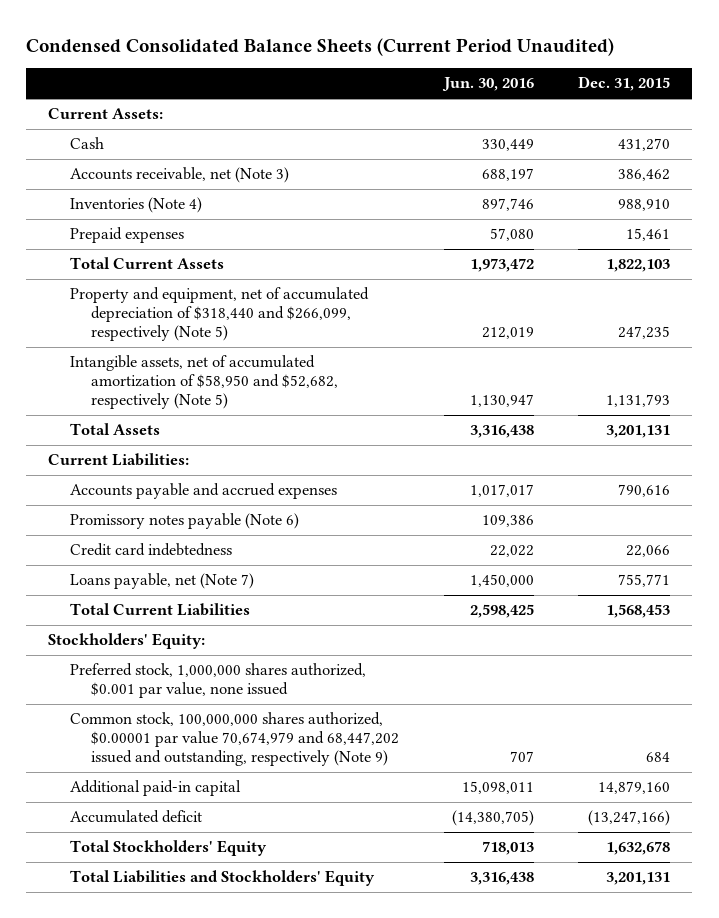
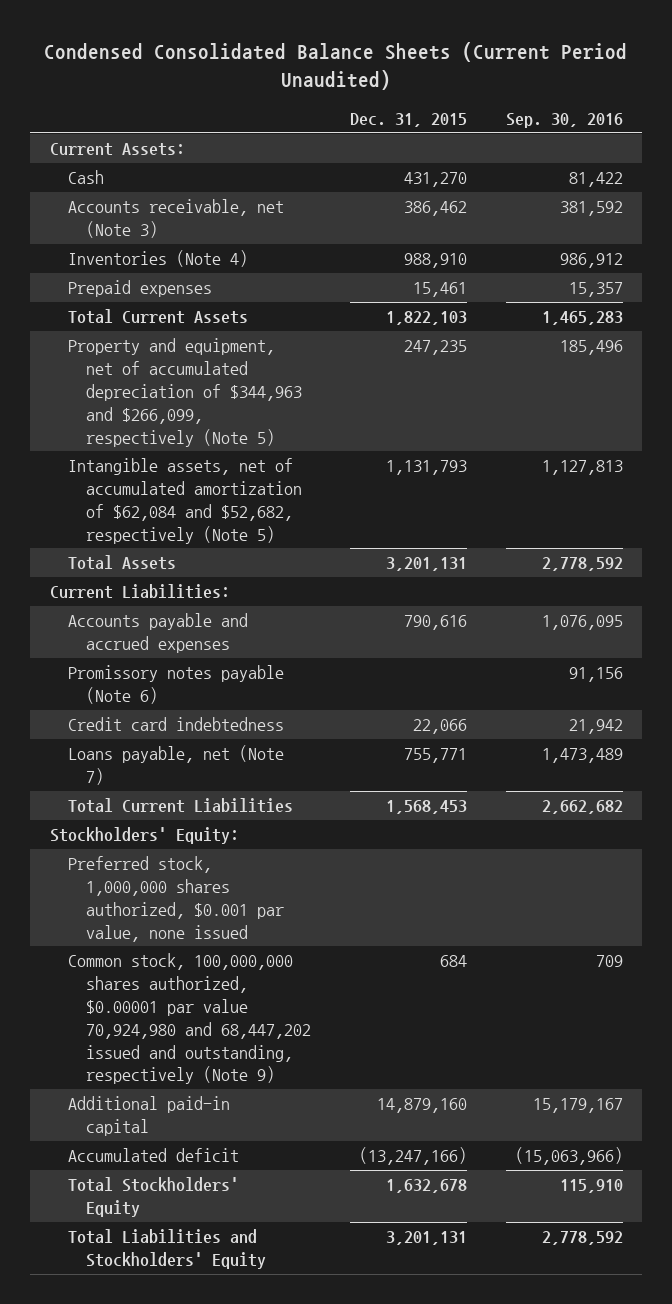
- | Jun. 30, 2016 | Dec. 31, 2015
+ | Dec. 31, 2015 | Sep. 30, 2016
- Property and equipment, net of accumulated depreciation of $318,440 and $266,099, respectively (Note 5) | 212,019 | 247,235
- Intangible assets, net of accumulated amortization of $58,950 and $52,682, respectively (Note 5) | 1,130,947 | 1,131,793
+ Property and equipment, net of accumulated depreciation of $344,963 and $266,099, respectively (Note 5) | 247,235 | 185,496
+ Intangible assets, net of accumulated amortization of $62,084 and $52,682, respectively (Note 5) | 1,131,793 | 1,127,813
- Common stock, 100,000,000 shares authorized, $0.00001 par value 70,674,979 and 68,447,202 issued and outstanding, respectively (Note 9) | 707 | 684
+ Common stock, 100,000,000 shares authorized, $0.00001 par value 70,924,980 and 68,447,202 issued and outstanding, respectively (Note 9) | 684 | 709

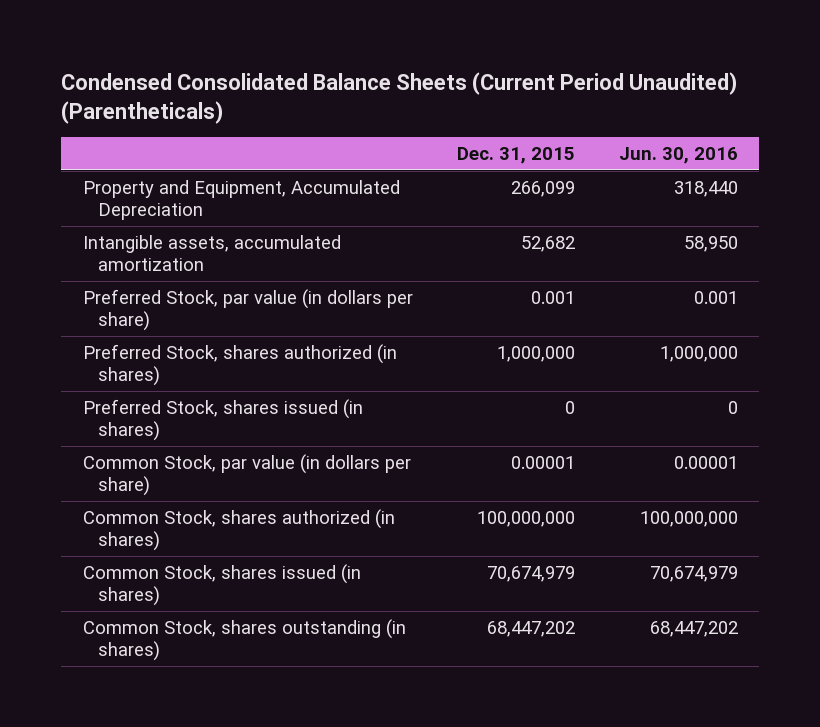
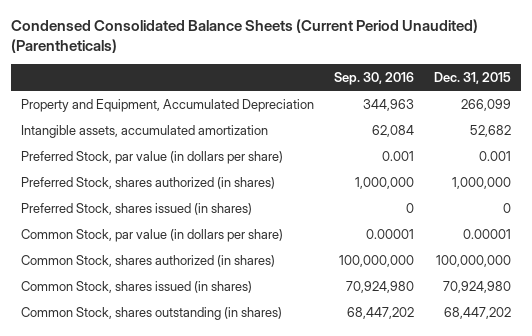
- | Dec. 31, 2015 | Jun. 30, 2016
+ | Sep. 30, 2016 | Dec. 31, 2015
- Common Stock, shares issued (in shares) | 70,674,979 | 70,674,979
+ Common Stock, shares issued (in shares) | 70,924,980 | 70,924,980

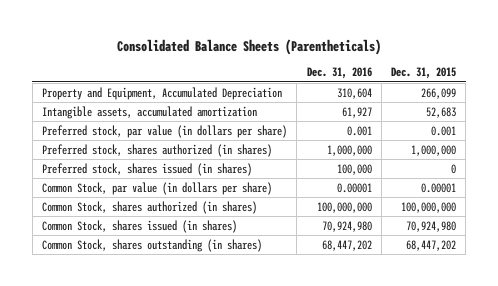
- Condensed Consolidated Balance Sheets (Current Period Unaudited) (Parentheticals)
+ Consolidated Balance Sheets (Parentheticals)
- | Sep. 30, 2016 | Dec. 31, 2015
+ | Dec. 31, 2016 | Dec. 31, 2015
- Intangible assets, accumulated amortization | 62,084 | 52,682
- Preferred Stock, par value (in dollars per share) | 0.001 | 0.001
- Preferred Stock, shares authorized (in shares) | 1,000,000 | 1,000,000
- Preferred Stock, shares issued (in shares) | 0 | 0
+ Intangible assets, accumulated amortization | 61,927 | 52,683
+ Preferred stock, par value (in dollars per share) | 0.001 | 0.001
+ Preferred stock, shares authorized (in shares) | 1,000,000 | 1,000,000
+ Preferred stock, shares issued (in shares) | 100,000 | 0

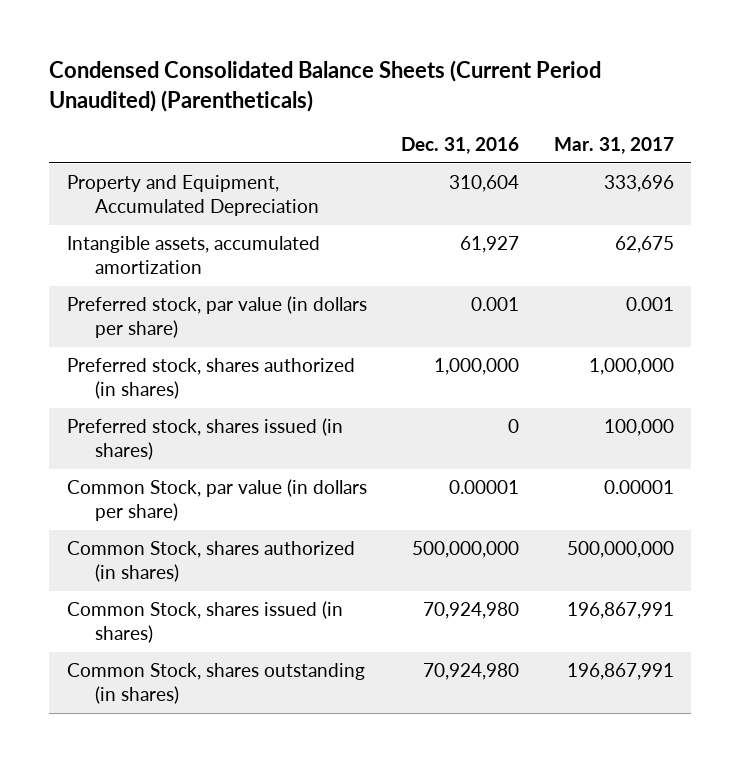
- Consolidated Balance Sheets (Parentheticals)
+ Condensed Consolidated Balance Sheets (Current Period Unaudited) (Parentheticals)
- | Dec. 31, 2016 | Dec. 31, 2015
+ | Dec. 31, 2016 | Mar. 31, 2017
- Preferred stock, shares issued (in shares) | 100,000 | 0
+ Preferred stock, shares issued (in shares) | 0 | 100,000
- Common Stock, shares authorized (in shares) | 100,000,000 | 100,000,000
+ Common Stock, shares authorized (in shares) | 500,000,000 | 500,000,000
- Common Stock, shares outstanding (in shares) | 68,447,202 | 68,447,202
+ Common Stock, shares outstanding (in shares) | 70,924,980 | 196,867,991

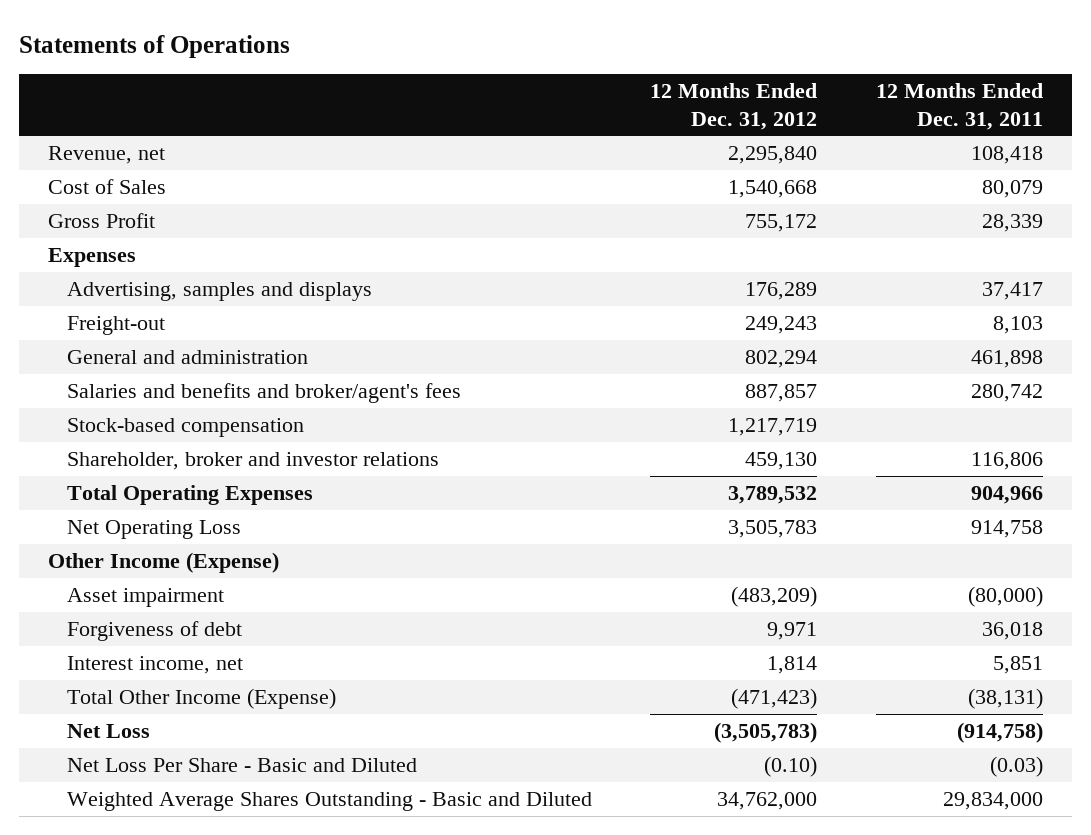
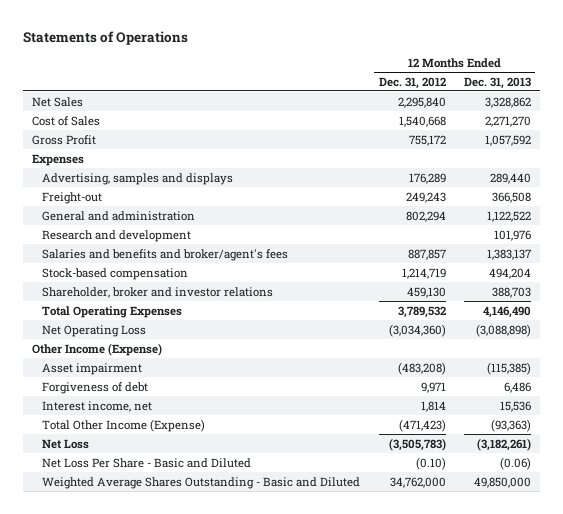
- | 12 Months Ended Dec. 31, 2012 | 12 Months Ended Dec. 31, 2011
+ | 12 Months Ended Dec. 31, 2012 | 12 Months Ended Dec. 31, 2013
- Revenue, net | 2,295,840 | 108,418
+ Net Sales | 2,295,840 | 3,328,862
+ Research and development | | 101,976
- Stock-based compensation | 1,217,719 |
+ Stock-based compensation | 1,214,719 | 494,204
- Net Operating Loss | 3,505,783 | 914,758
+ Net Operating Loss | (3,034,360) | (3,088,898)
- Asset impairment | (483,209) | (80,000)
+ Asset impairment | (483,208) | (115,385)

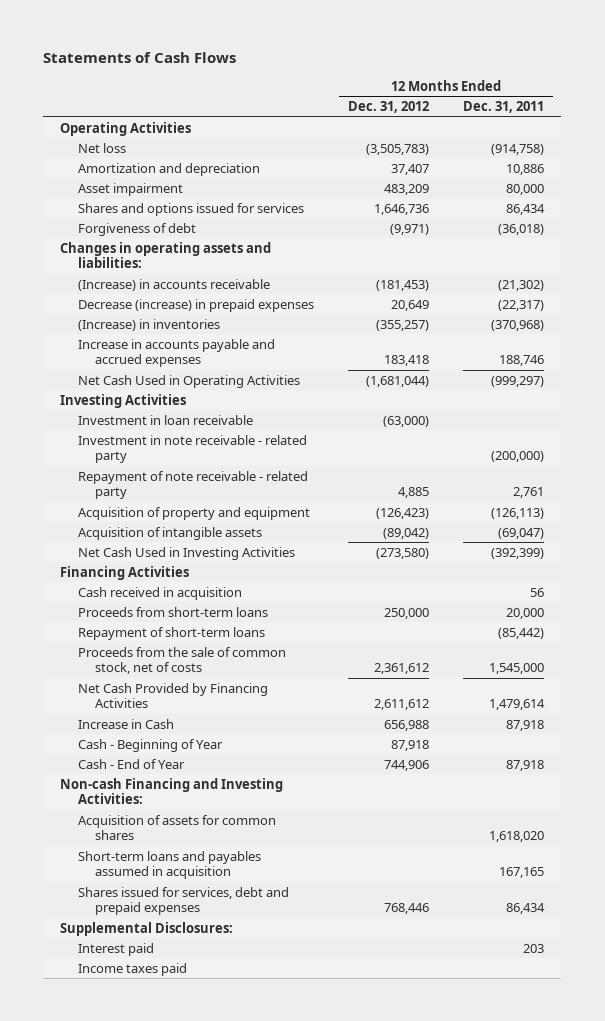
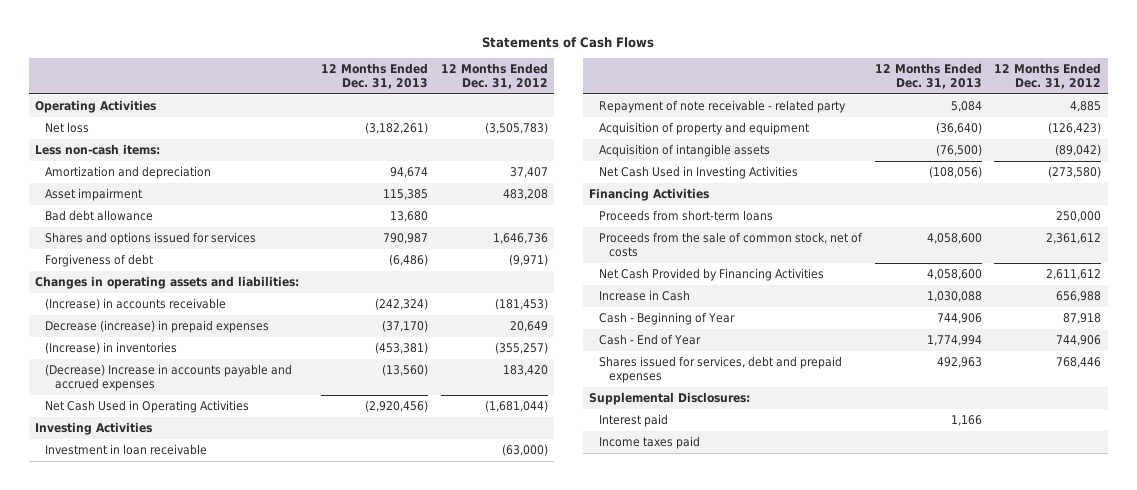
- | 12 Months Ended Dec. 31, 2012 | 12 Months Ended Dec. 31, 2011
+ | 12 Months Ended Dec. 31, 2013 | 12 Months Ended Dec. 31, 2012
+ Less non-cash items:
- Asset impairment | 483,209 | 80,000
+ Asset impairment | 115,385 | 483,208
+ Bad debt allowance | 13,680 |
- Increase in accounts payable and accrued expenses | 183,418 | 188,746
+ (Decrease) Increase in accounts payable and accrued expenses | (13,560) | 183,420
- Investment in note receivable - related party | | (200,000)
- Cash received in acquisition | | 56
- Repayment of short-term loans | | (85,442)
- Non-cash Financing and Investing Activities:
- Acquisition of assets for common shares | | 1,618,020
- Short-term loans and payables assumed in acquisition | | 167,165

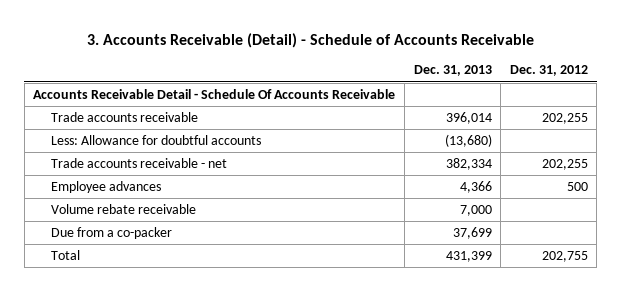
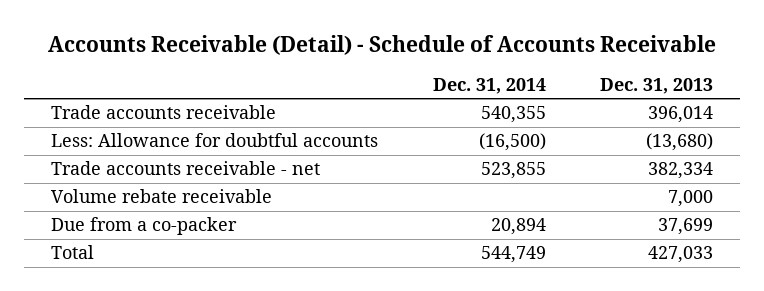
- 3. Accounts Receivable (Detail) - Schedule of Accounts Receivable
+ Accounts Receivable (Detail) - Schedule of Accounts Receivable
- | Dec. 31, 2013 | Dec. 31, 2012
+ | Dec. 31, 2014 | Dec. 31, 2013
- Accounts Receivable Detail - Schedule Of Accounts Receivable
- Employee advances | 4,366 | 500
- Total | 431,399 | 202,755
+ Total | 544,749 | 427,033

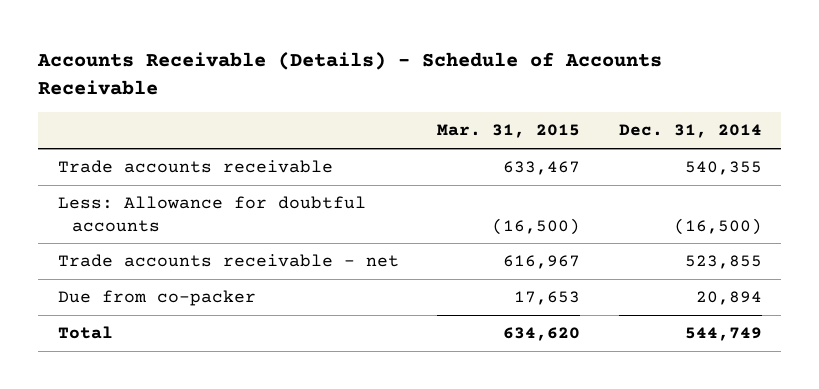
- Accounts Receivable (Detail) - Schedule of Accounts Receivable
+ Accounts Receivable (Details) - Schedule of Accounts Receivable
- | Dec. 31, 2014 | Dec. 31, 2013
+ | Mar. 31, 2015 | Dec. 31, 2014
- Volume rebate receivable | | 7,000
- Due from a co-packer | 20,894 | 37,699
+ Due from co-packer | 17,653 | 20,894

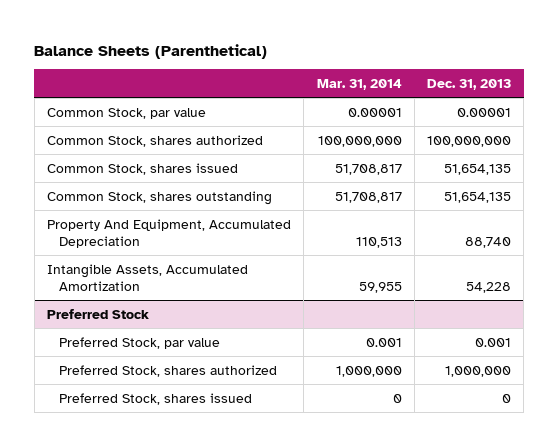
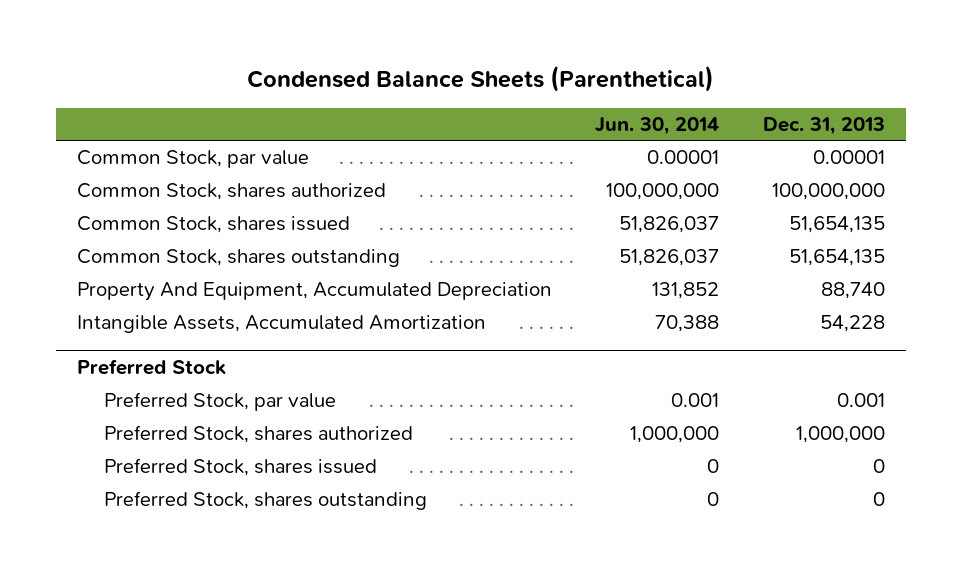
- Balance Sheets (Parenthetical)
+ Condensed Balance Sheets (Parenthetical)
- | Mar. 31, 2014 | Dec. 31, 2013
+ | Jun. 30, 2014 | Dec. 31, 2013
@ Preferred Stock
+ Preferred Stock, shares outstanding | 0 | 0

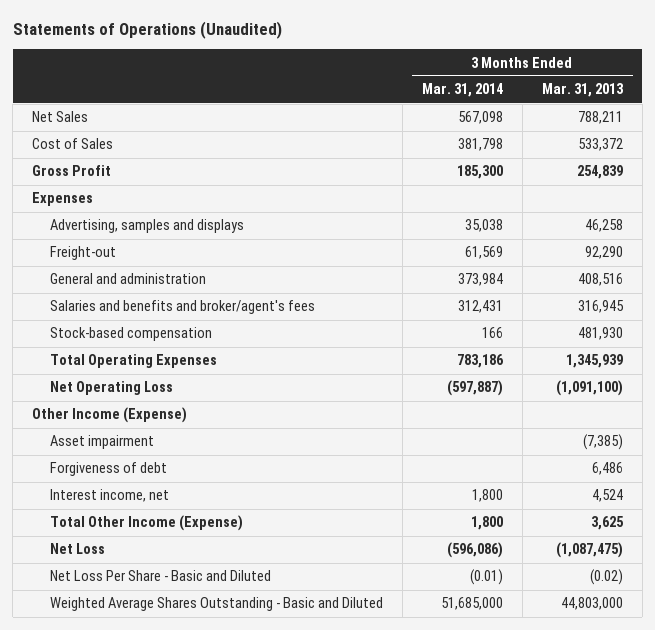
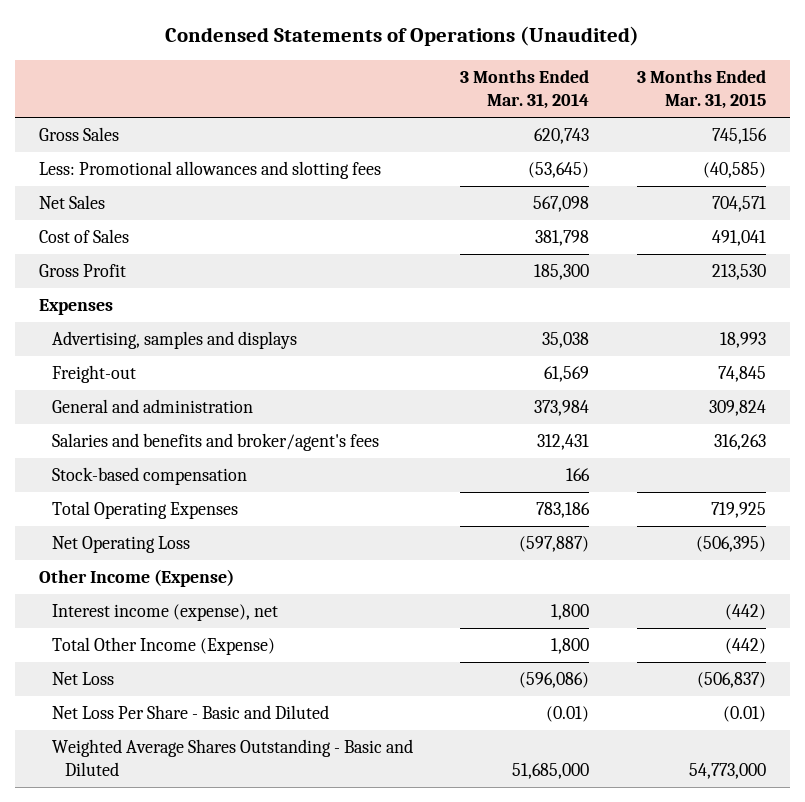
- Statements of Operations (Unaudited)
+ Condensed Statements of Operations (Unaudited)
- | 3 Months Ended Mar. 31, 2014 | 3 Months Ended Mar. 31, 2013
+ | 3 Months Ended Mar. 31, 2014 | 3 Months Ended Mar. 31, 2015
+ Gross Sales | 620,743 | 745,156
+ Less: Promotional allowances and slotting fees | (53,645) | (40,585)
- Asset impairment | | (7,385)
- Forgiveness of debt | | 6,486
- Interest income, net | 1,800 | 4,524
+ Interest income (expense), net | 1,800 | (442)

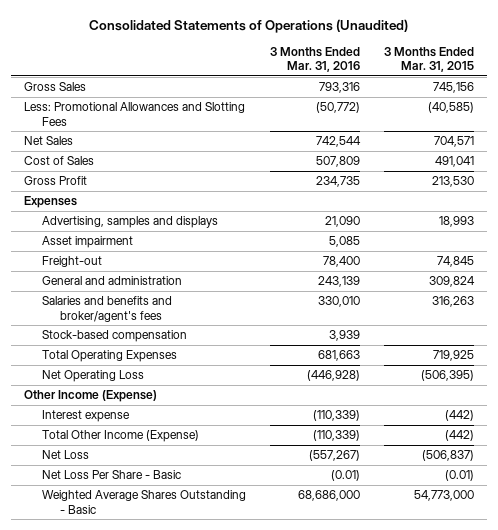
- Condensed Statements of Operations (Unaudited)
+ Consolidated Statements of Operations (Unaudited)
- | 3 Months Ended Mar. 31, 2014 | 3 Months Ended Mar. 31, 2015
+ | 3 Months Ended Mar. 31, 2016 | 3 Months Ended Mar. 31, 2015
- Less: Promotional allowances and slotting fees | (53,645) | (40,585)
+ Less: Promotional Allowances and Slotting Fees | (50,772) | (40,585)
+ Asset impairment | 5,085 |
- Interest income (expense), net | 1,800 | (442)
+ Interest expense | (110,339) | (442)
- Net Loss Per Share - Basic and Diluted | (0.01) | (0.01)
- Weighted Average Shares Outstanding - Basic and Diluted | 51,685,000 | 54,773,000
+ Net Loss Per Share - Basic | (0.01) | (0.01)
+ Weighted Average Shares Outstanding - Basic | 68,686,000 | 54,773,000

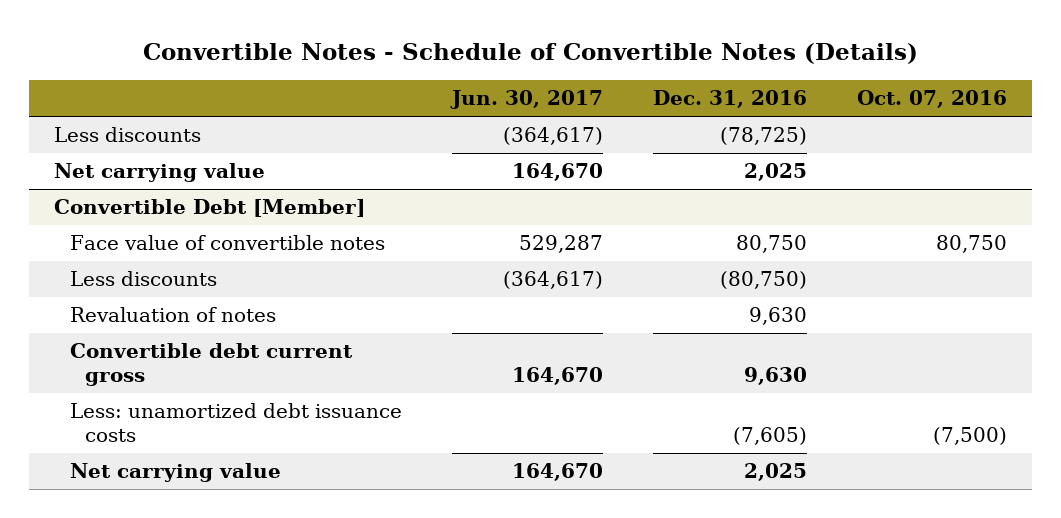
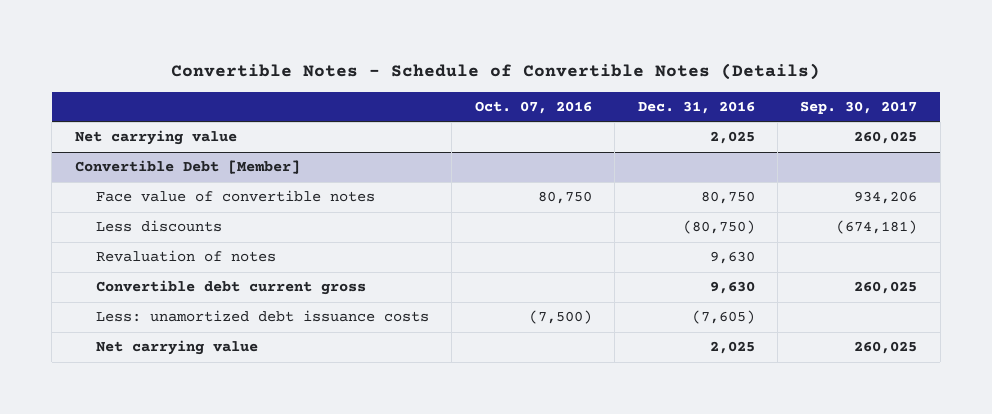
- | Jun. 30, 2017 | Dec. 31, 2016 | Oct. 07, 2016
+ | Oct. 07, 2016 | Dec. 31, 2016 | Sep. 30, 2017
- Less discounts | (364,617) | (78,725) |

